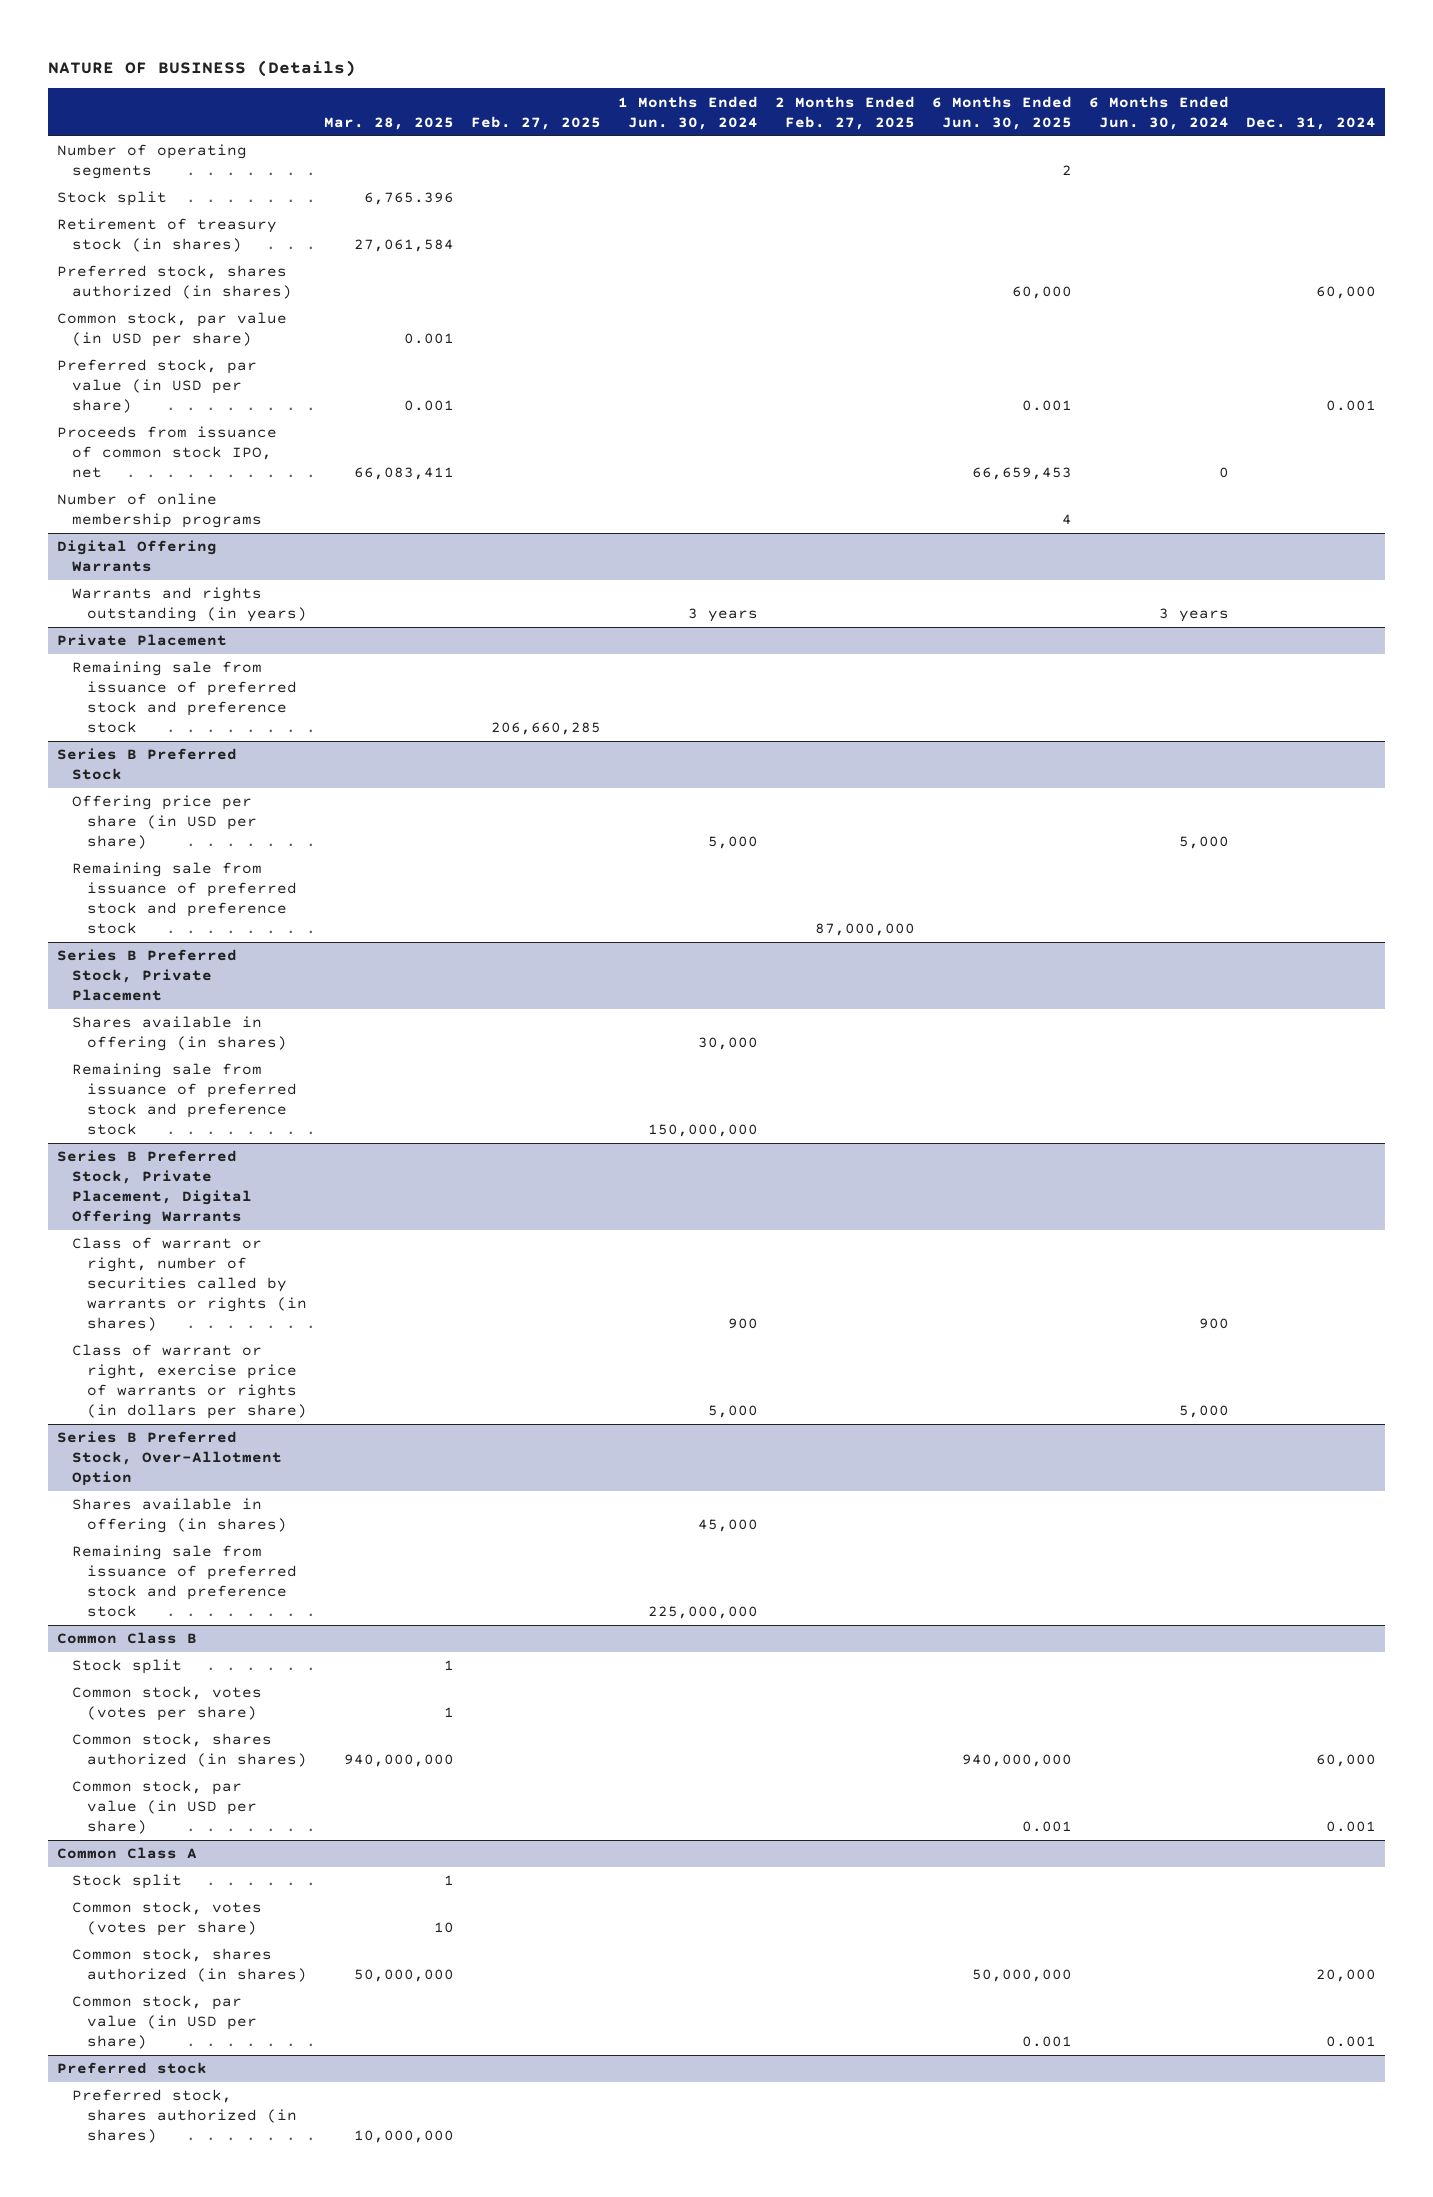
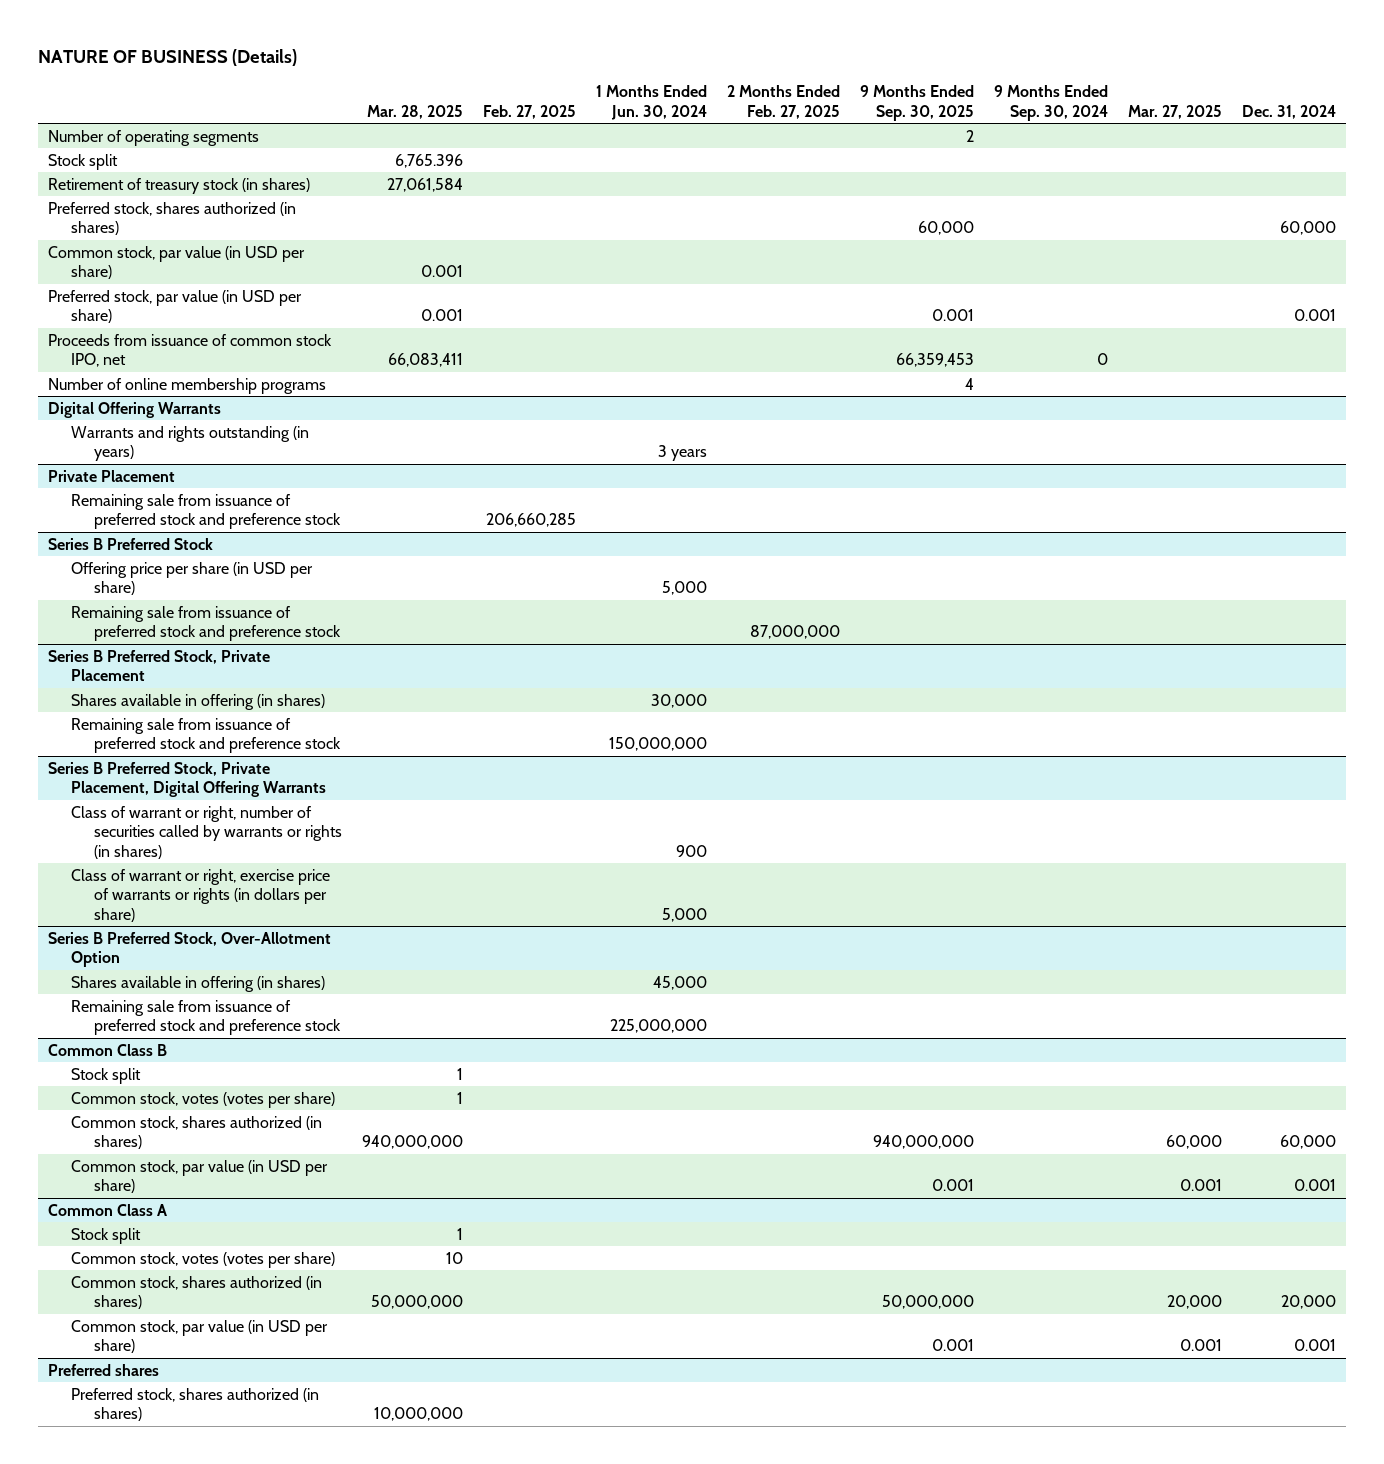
- | Mar. 28, 2025 | Feb. 27, 2025 | 1 Months Ended Jun. 30, 2024 | 2 Months Ended Feb. 27, 2025 | 6 Months Ended Jun. 30, 2025 | 6 Months Ended Jun. 30, 2024 | Dec. 31, 2024
+ | Mar. 28, 2025 | Feb. 27, 2025 | 1 Months Ended Jun. 30, 2024 | 2 Months Ended Feb. 27, 2025 | 9 Months Ended Sep. 30, 2025 | 9 Months Ended Sep. 30, 2024 | Mar. 27, 2025 | Dec. 31, 2024
- Preferred stock
+ Preferred shares

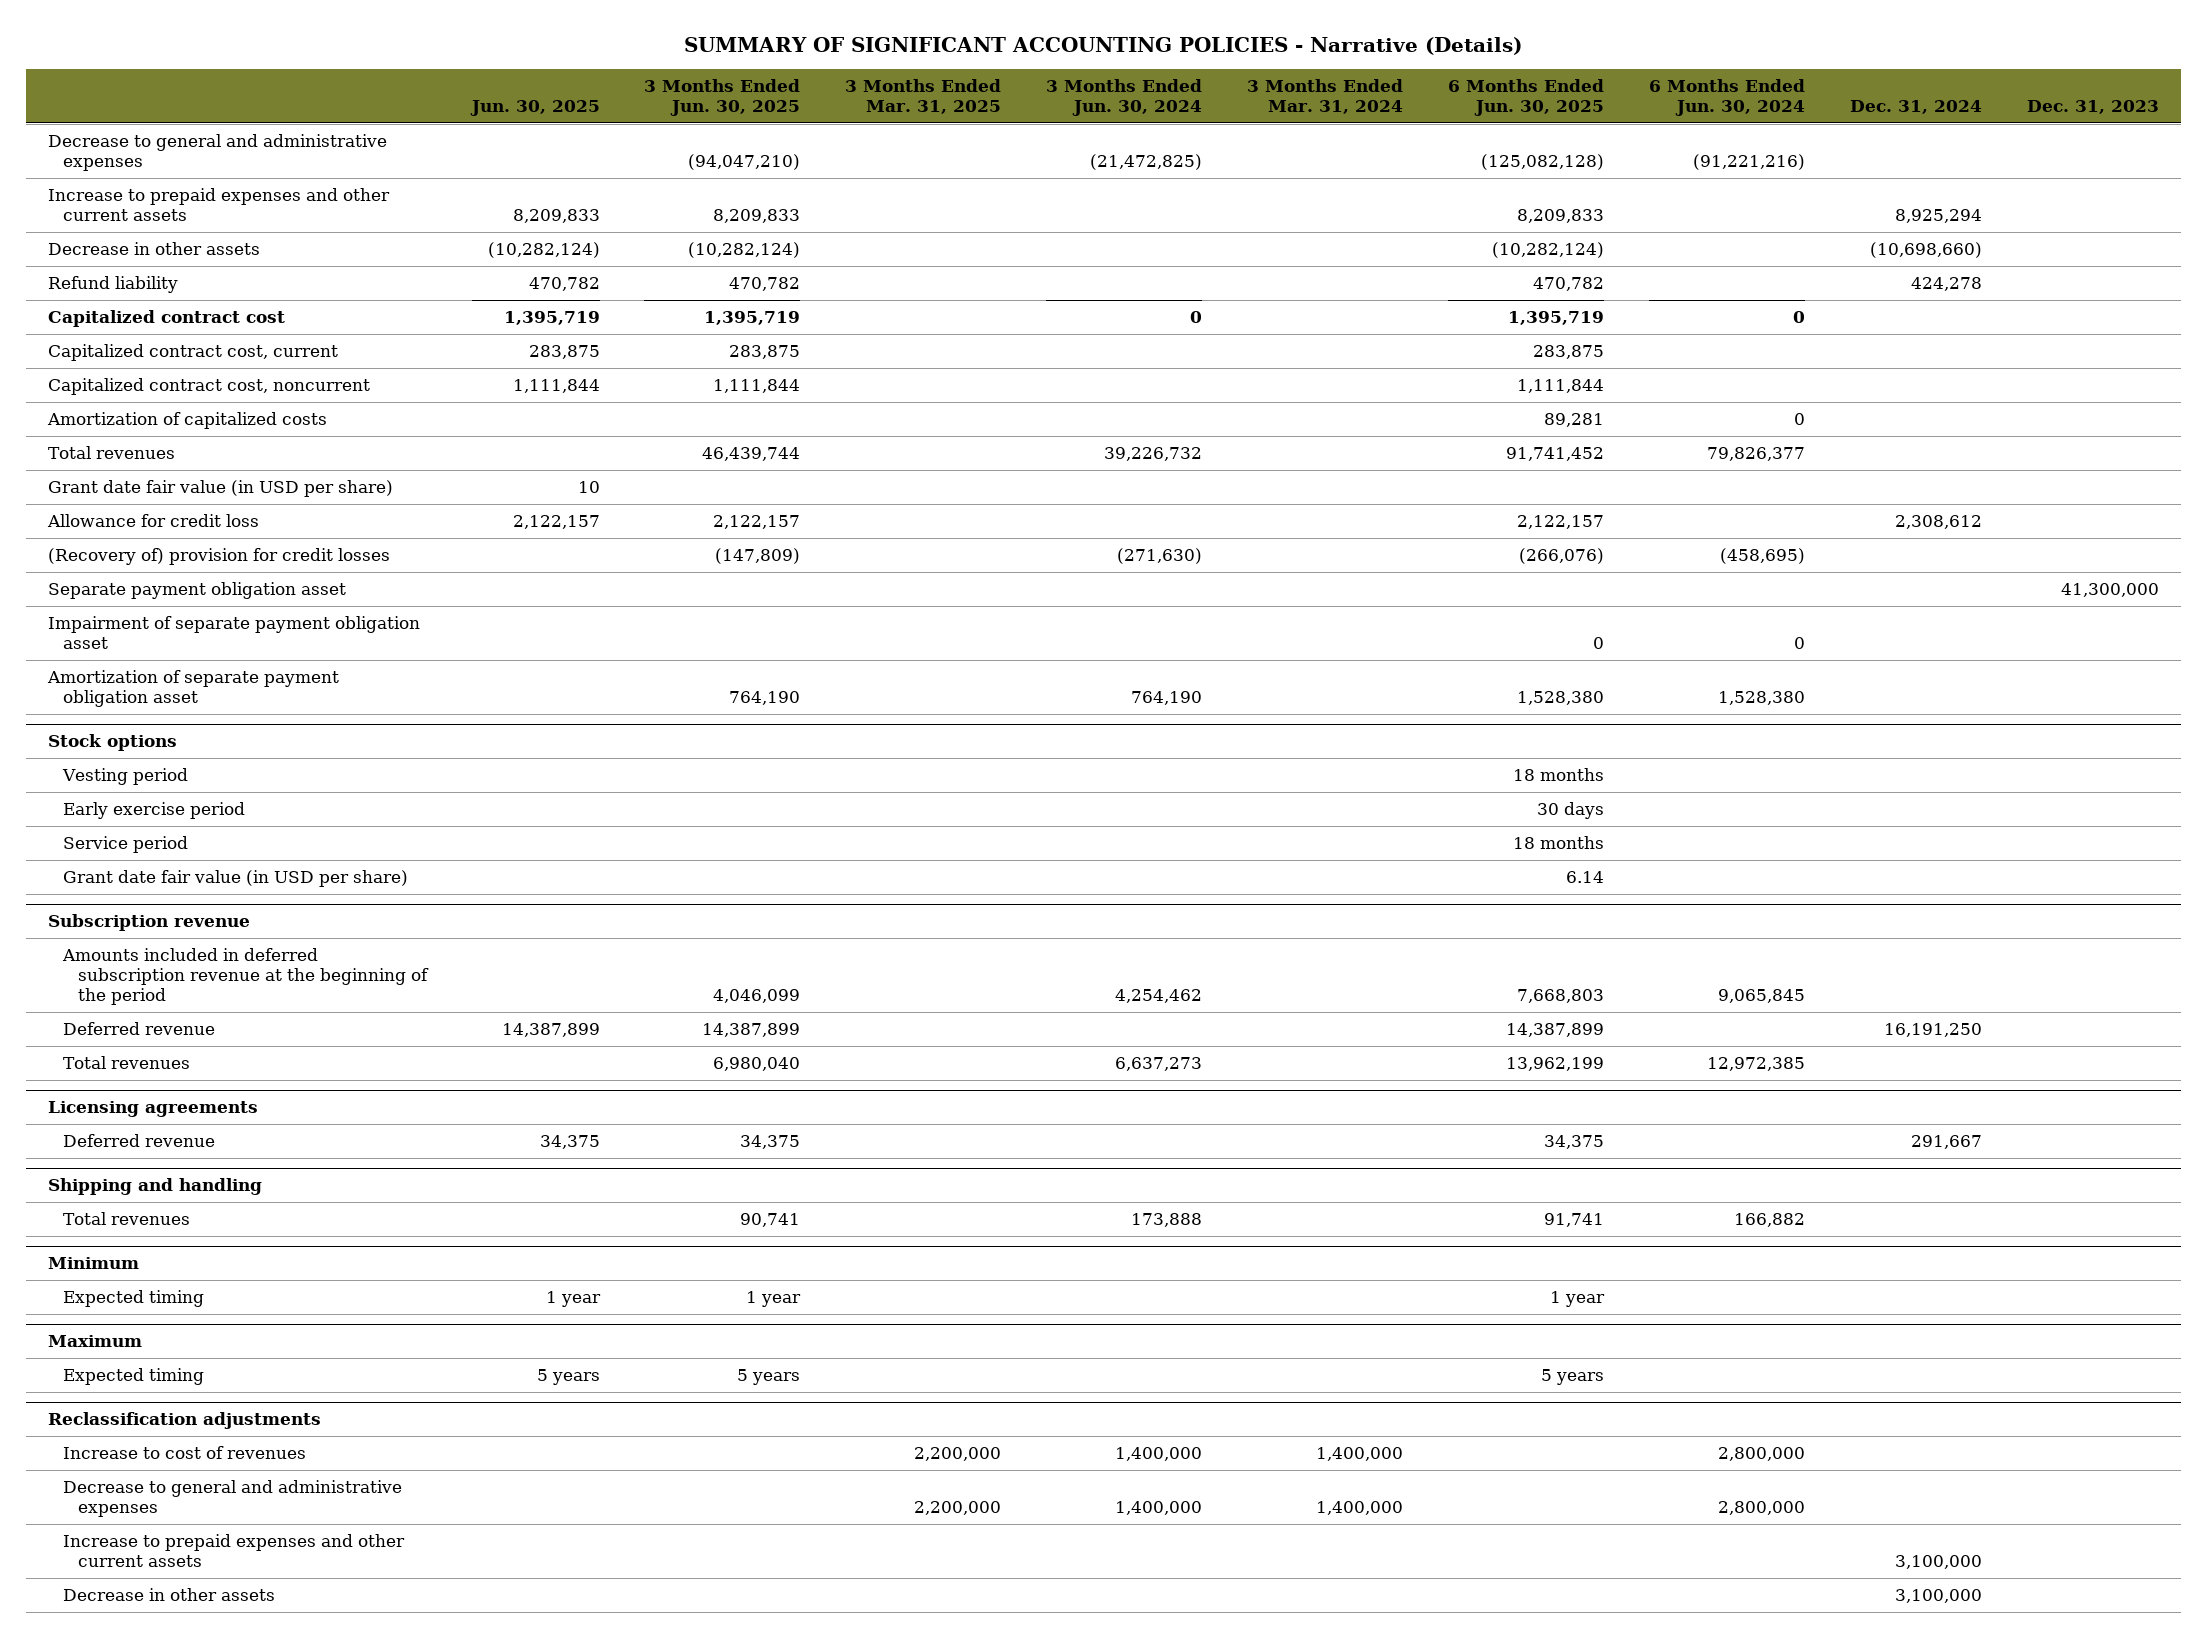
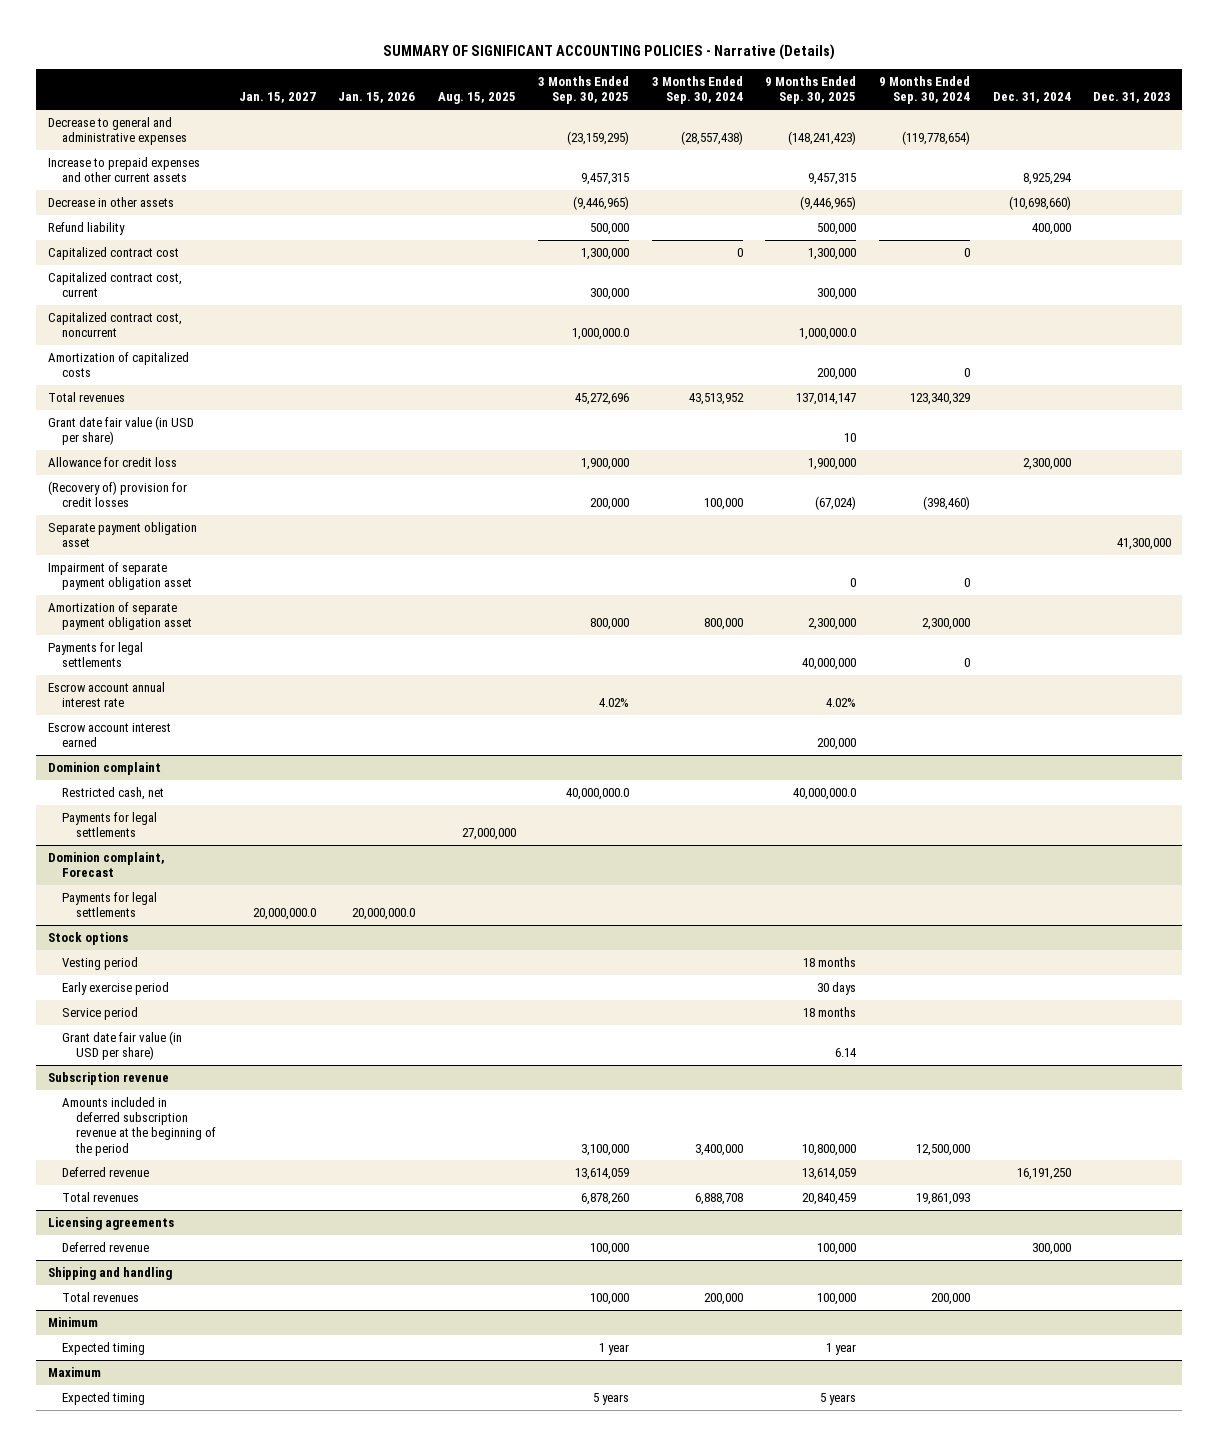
- | Jun. 30, 2025 | 3 Months Ended Jun. 30, 2025 | 3 Months Ended Mar. 31, 2025 | 3 Months Ended Jun. 30, 2024 | 3 Months Ended Mar. 31, 2024 | 6 Months Ended Jun. 30, 2025 | 6 Months Ended Jun. 30, 2024 | Dec. 31, 2024 | Dec. 31, 2023
+ | Jan. 15, 2027 | Jan. 15, 2026 | Aug. 15, 2025 | 3 Months Ended Sep. 30, 2025 | 3 Months Ended Sep. 30, 2024 | 9 Months Ended Sep. 30, 2025 | 9 Months Ended Sep. 30, 2024 | Dec. 31, 2024 | Dec. 31, 2023
- Refund liability | 470,782 | 470,782 | | | | 470,782 | | 424,278 |
+ Refund liability | | | | 500,000 | | 500,000 | | 400,000 |
- Allowance for credit loss | 2,122,157 | 2,122,157 | | | | 2,122,157 | | 2,308,612 |
+ Allowance for credit loss | | | | 1,900,000 | | 1,900,000 | | 2,300,000 |
+ Payments for legal settlements | | | | | | 40,000,000 | 0 | |
+ Escrow account annual interest rate | | | | 4.02% | | 4.02% | | |
+ Escrow account interest earned | | | | | | 200,000 | | |
+ Dominion complaint
+ Restricted cash, net | | | | 40,000,000.0 | | 40,000,000.0 | | |
+ Payments for legal settlements | | | 27,000,000 | | | | | |
+ Dominion complaint, Forecast
+ Payments for legal settlements | 20,000,000.0 | 20,000,000.0 | | | | | | |
@ Licensing agreements
- Deferred revenue | 34,375 | 34,375 | | | | 34,375 | | 291,667 |
+ Deferred revenue | | | | 100,000 | | 100,000 | | 300,000 |
- Reclassification adjustments
- Increase to cost of revenues | | | 2,200,000 | 1,400,000 | 1,400,000 | | 2,800,000 | |
- Decrease to general and administrative expenses | | | 2,200,000 | 1,400,000 | 1,400,000 | | 2,800,000 | |
- Increase to prepaid expenses and other current assets | | | | | | | | 3,100,000 |
- Decrease in other assets | | | | | | | | 3,100,000 |

